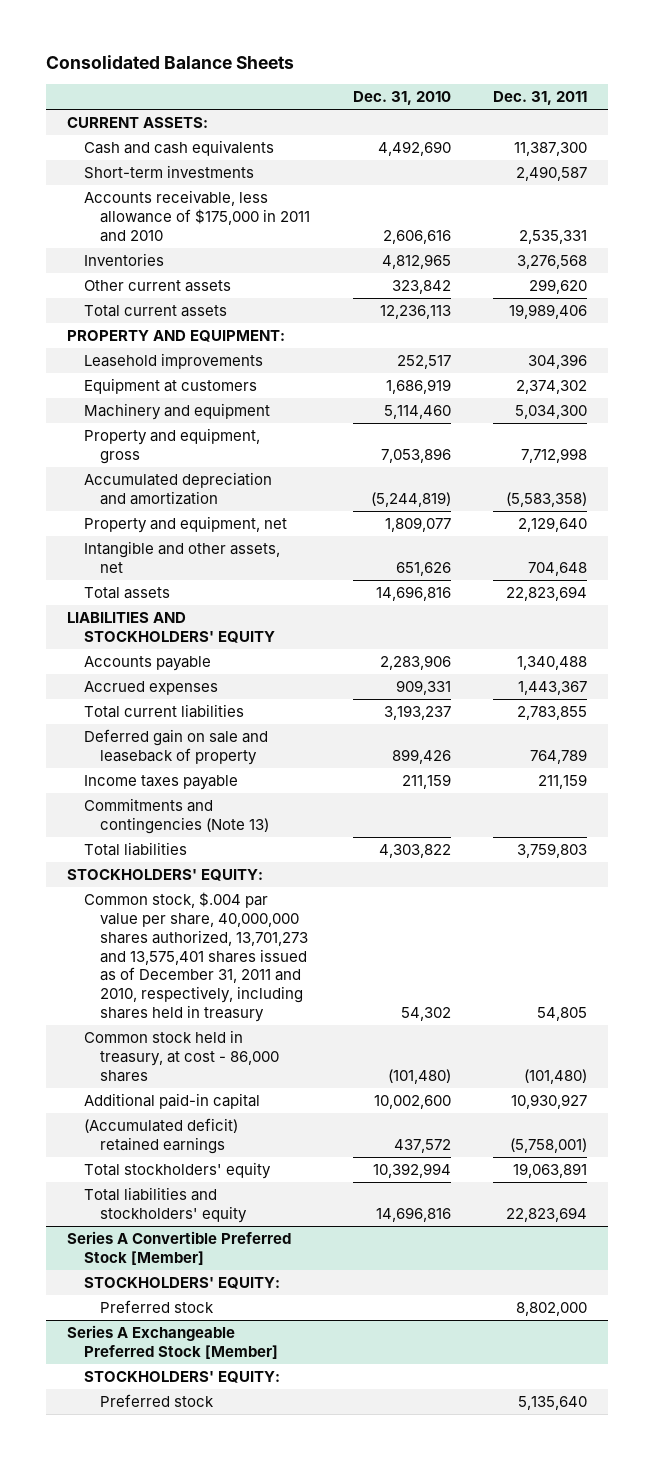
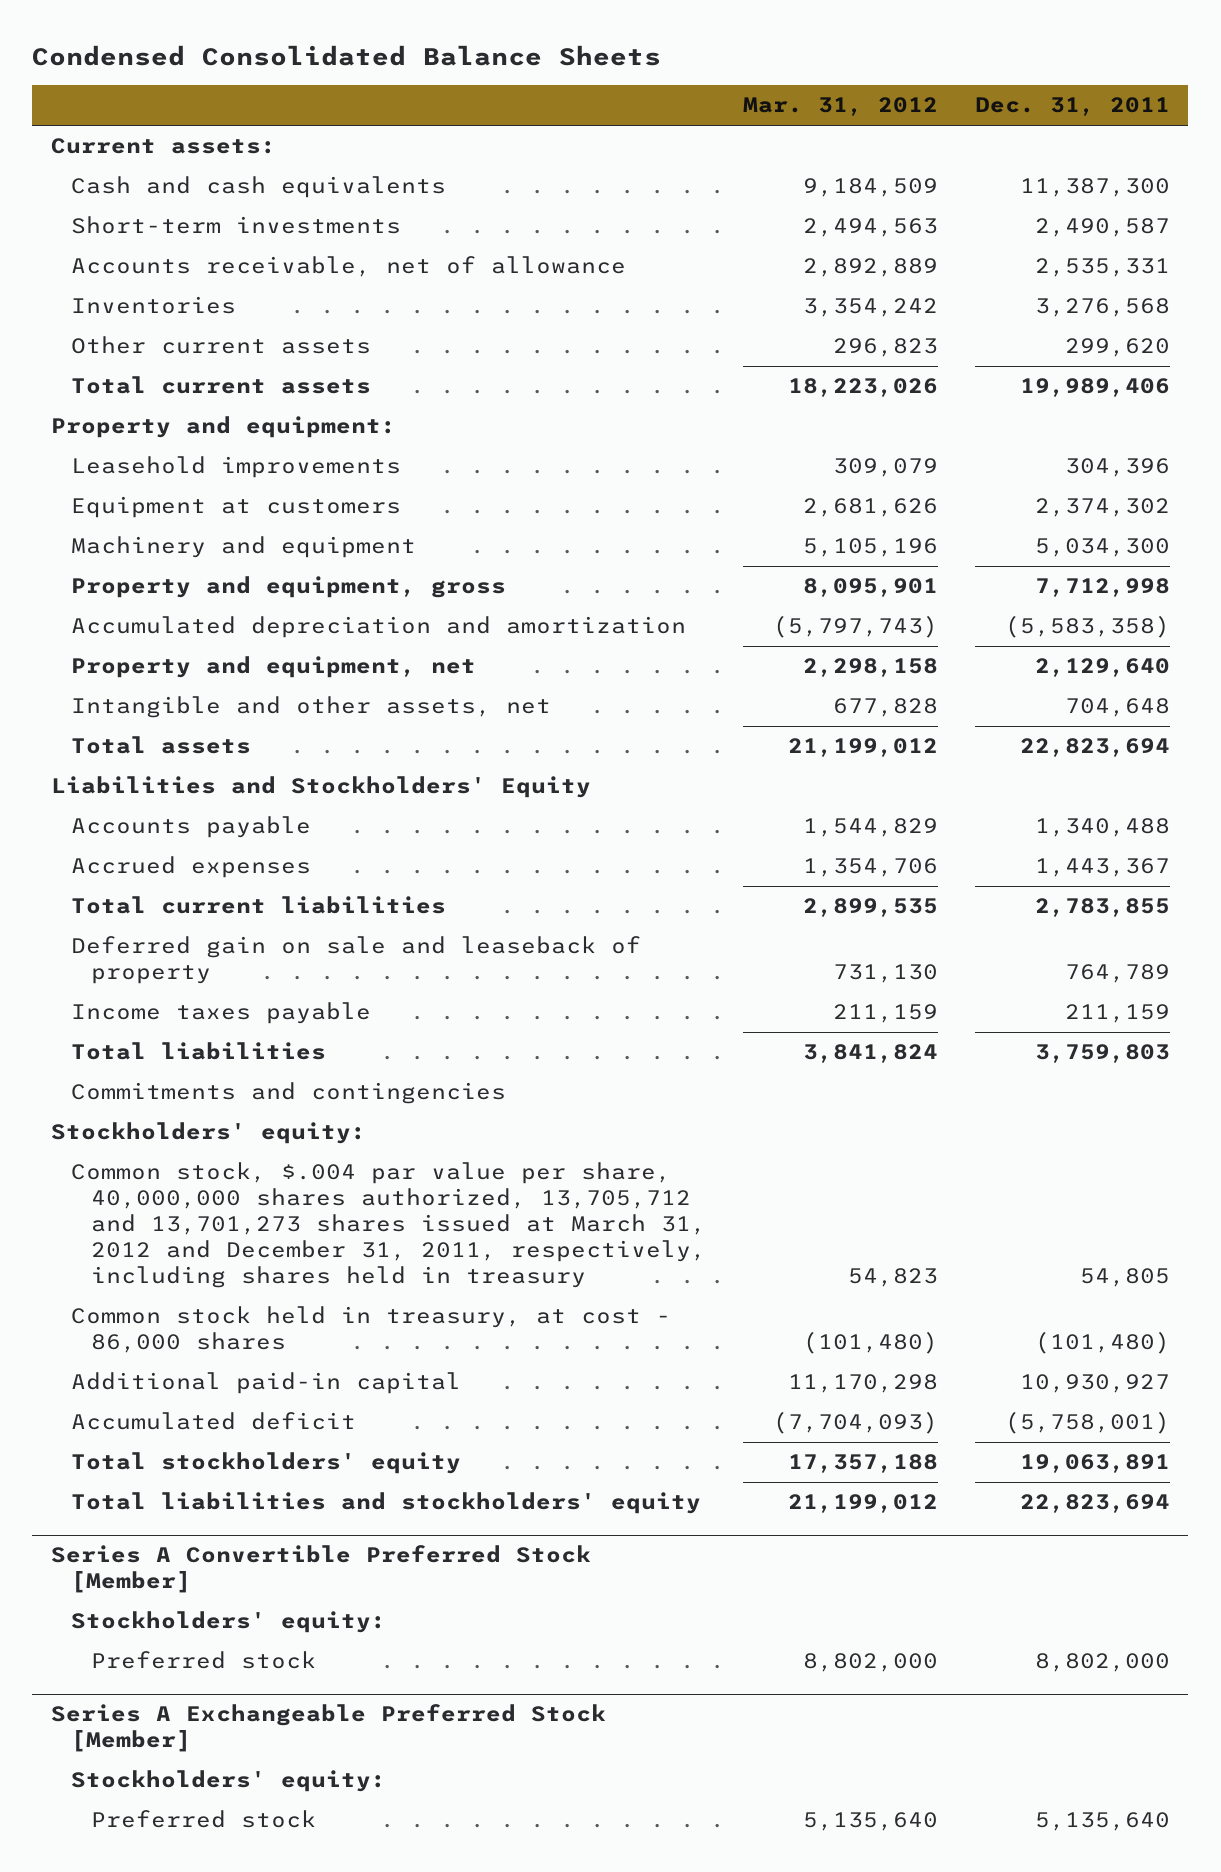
- Consolidated Balance Sheets
+ Condensed Consolidated Balance Sheets
- | Dec. 31, 2010 | Dec. 31, 2011
+ | Mar. 31, 2012 | Dec. 31, 2011
- CURRENT ASSETS:
+ Current assets:
- Accounts receivable, less allowance of $175,000 in 2011 and 2010 | 2,606,616 | 2,535,331
+ Accounts receivable, net of allowance | 2,892,889 | 2,535,331
- PROPERTY AND EQUIPMENT:
+ Property and equipment:
- LIABILITIES AND STOCKHOLDERS' EQUITY
+ Liabilities and Stockholders' Equity
- Commitments and contingencies (Note 13)
- STOCKHOLDERS' EQUITY:
- Common stock, $.004 par value per share, 40,000,000 shares authorized, 13,701,273 and 13,575,401 shares issued as of December 31, 2011 and 2010, respectively, including shares held in treasury | 54,302 | 54,805
+ Commitments and contingencies
+ Stockholders' equity:
+ Common stock, $.004 par value per share, 40,000,000 shares authorized, 13,705,712 and 13,701,273 shares issued at March 31, 2012 and December 31, 2011, respectively, including shares held in treasury | 54,823 | 54,805
- (Accumulated deficit) retained earnings | 437,572 | (5,758,001)
+ Accumulated deficit | (7,704,093) | (5,758,001)
@ Series A Convertible Preferred Stock [Member]
- STOCKHOLDERS' EQUITY:
+ Stockholders' equity:
@ Series A Exchangeable Preferred Stock [Member]
- STOCKHOLDERS' EQUITY:
+ Stockholders' equity:

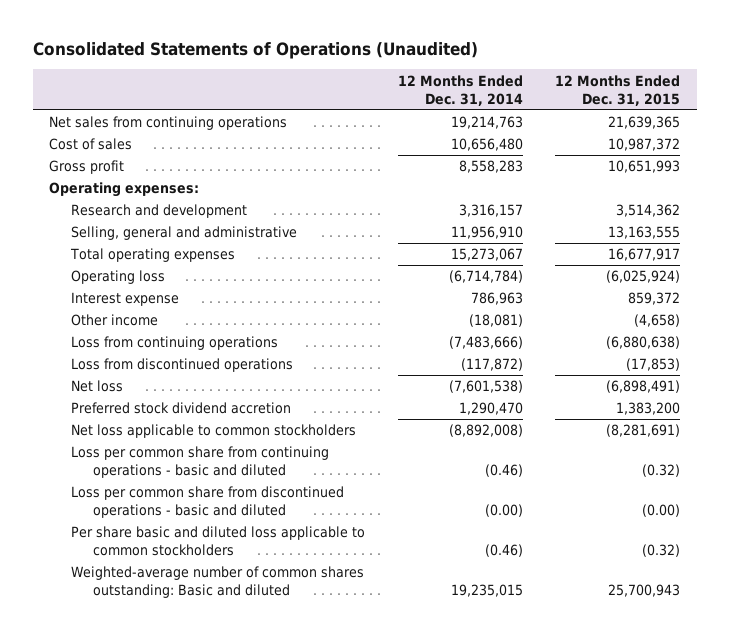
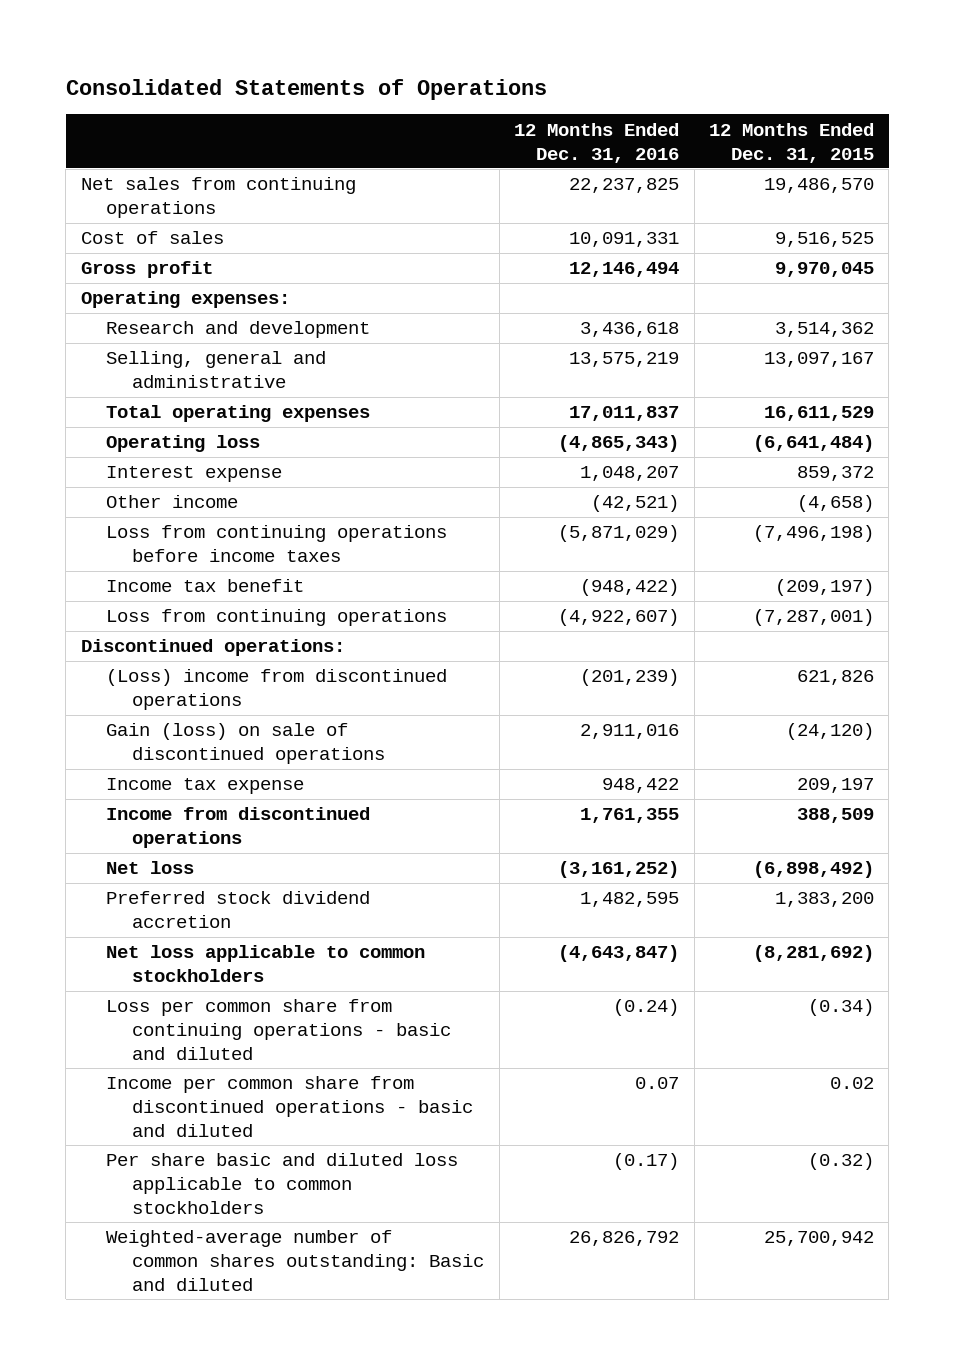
- Consolidated Statements of Operations (Unaudited)
+ Consolidated Statements of Operations
- | 12 Months Ended Dec. 31, 2014 | 12 Months Ended Dec. 31, 2015
+ | 12 Months Ended Dec. 31, 2016 | 12 Months Ended Dec. 31, 2015
- Net sales from continuing operations | 19,214,763 | 21,639,365
- Cost of sales | 10,656,480 | 10,987,372
- Gross profit | 8,558,283 | 10,651,993
+ Net sales from continuing operations | 22,237,825 | 19,486,570
+ Cost of sales | 10,091,331 | 9,516,525
+ Gross profit | 12,146,494 | 9,970,045
- Selling, general and administrative | 11,956,910 | 13,163,555
- Total operating expenses | 15,273,067 | 16,677,917
- Operating loss | (6,714,784) | (6,025,924)
+ Selling, general and administrative | 13,575,219 | 13,097,167
+ Total operating expenses | 17,011,837 | 16,611,529
+ Operating loss | (4,865,343) | (6,641,484)
- Loss from continuing operations | (7,483,666) | (6,880,638)
- Loss from discontinued operations | (117,872) | (17,853)
- Net loss | (7,601,538) | (6,898,491)
+ Loss from continuing operations before income taxes | (5,871,029) | (7,496,198)
+ Income tax benefit | (948,422) | (209,197)
+ Loss from continuing operations | (4,922,607) | (7,287,001)
+ Discontinued operations:
+ (Loss) income from discontinued operations | (201,239) | 621,826
+ Gain (loss) on sale of discontinued operations | 2,911,016 | (24,120)
+ Income tax expense | 948,422 | 209,197
+ Income from discontinued operations | 1,761,355 | 388,509
+ Net loss | (3,161,252) | (6,898,492)
- Net loss applicable to common stockholders | (8,892,008) | (8,281,691)
- Loss per common share from continuing operations - basic and diluted | (0.46) | (0.32)
- Loss per common share from discontinued operations - basic and diluted | (0.00) | (0.00)
+ Net loss applicable to common stockholders | (4,643,847) | (8,281,692)
+ Loss per common share from continuing operations - basic and diluted | (0.24) | (0.34)
+ Income per common share from discontinued operations - basic and diluted | 0.07 | 0.02
- Weighted-average number of common shares outstanding: Basic and diluted | 19,235,015 | 25,700,943
+ Weighted-average number of common shares outstanding: Basic and diluted | 26,826,792 | 25,700,942

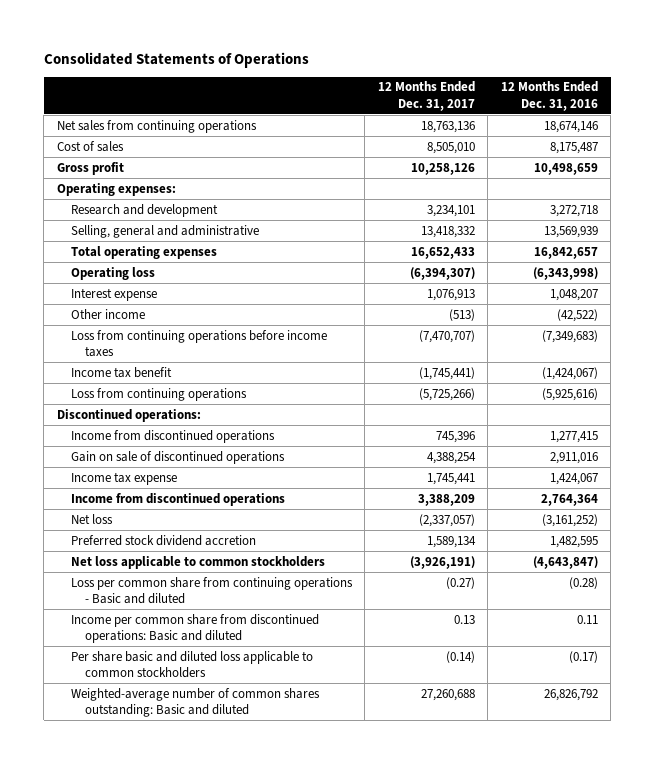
- | 12 Months Ended Dec. 31, 2016 | 12 Months Ended Dec. 31, 2015
+ | 12 Months Ended Dec. 31, 2017 | 12 Months Ended Dec. 31, 2016
- Net sales from continuing operations | 22,237,825 | 19,486,570
- Cost of sales | 10,091,331 | 9,516,525
- Gross profit | 12,146,494 | 9,970,045
+ Net sales from continuing operations | 18,763,136 | 18,674,146
+ Cost of sales | 8,505,010 | 8,175,487
+ Gross profit | 10,258,126 | 10,498,659
- Research and development | 3,436,618 | 3,514,362
- Selling, general and administrative | 13,575,219 | 13,097,167
- Total operating expenses | 17,011,837 | 16,611,529
- Operating loss | (4,865,343) | (6,641,484)
+ Research and development | 3,234,101 | 3,272,718
+ Selling, general and administrative | 13,418,332 | 13,569,939
+ Total operating expenses | 16,652,433 | 16,842,657
+ Operating loss | (6,394,307) | (6,343,998)
- Other income | (42,521) | (4,658)
- Loss from continuing operations before income taxes | (5,871,029) | (7,496,198)
- Income tax benefit | (948,422) | (209,197)
- Loss from continuing operations | (4,922,607) | (7,287,001)
+ Other income | (513) | (42,522)
+ Loss from continuing operations before income taxes | (7,470,707) | (7,349,683)
+ Income tax benefit | (1,745,441) | (1,424,067)
+ Loss from continuing operations | (5,725,266) | (5,925,616)
- (Loss) income from discontinued operations | (201,239) | 621,826
- Gain (loss) on sale of discontinued operations | 2,911,016 | (24,120)
- Income tax expense | 948,422 | 209,197
- Income from discontinued operations | 1,761,355 | 388,509
+ Income from discontinued operations | 745,396 | 1,277,415
+ Gain on sale of discontinued operations | 4,388,254 | 2,911,016
+ Income tax expense | 1,745,441 | 1,424,067
+ Income from discontinued operations | 3,388,209 | 2,764,364
- Loss per common share from continuing operations - basic and diluted | (0.24) | (0.34)
- Income per common share from discontinued operations - basic and diluted | 0.07 | 0.02
+ Loss per common share from continuing operations - Basic and diluted | (0.27) | (0.28)
+ Income per common share from discontinued operations: Basic and diluted | 0.13 | 0.11

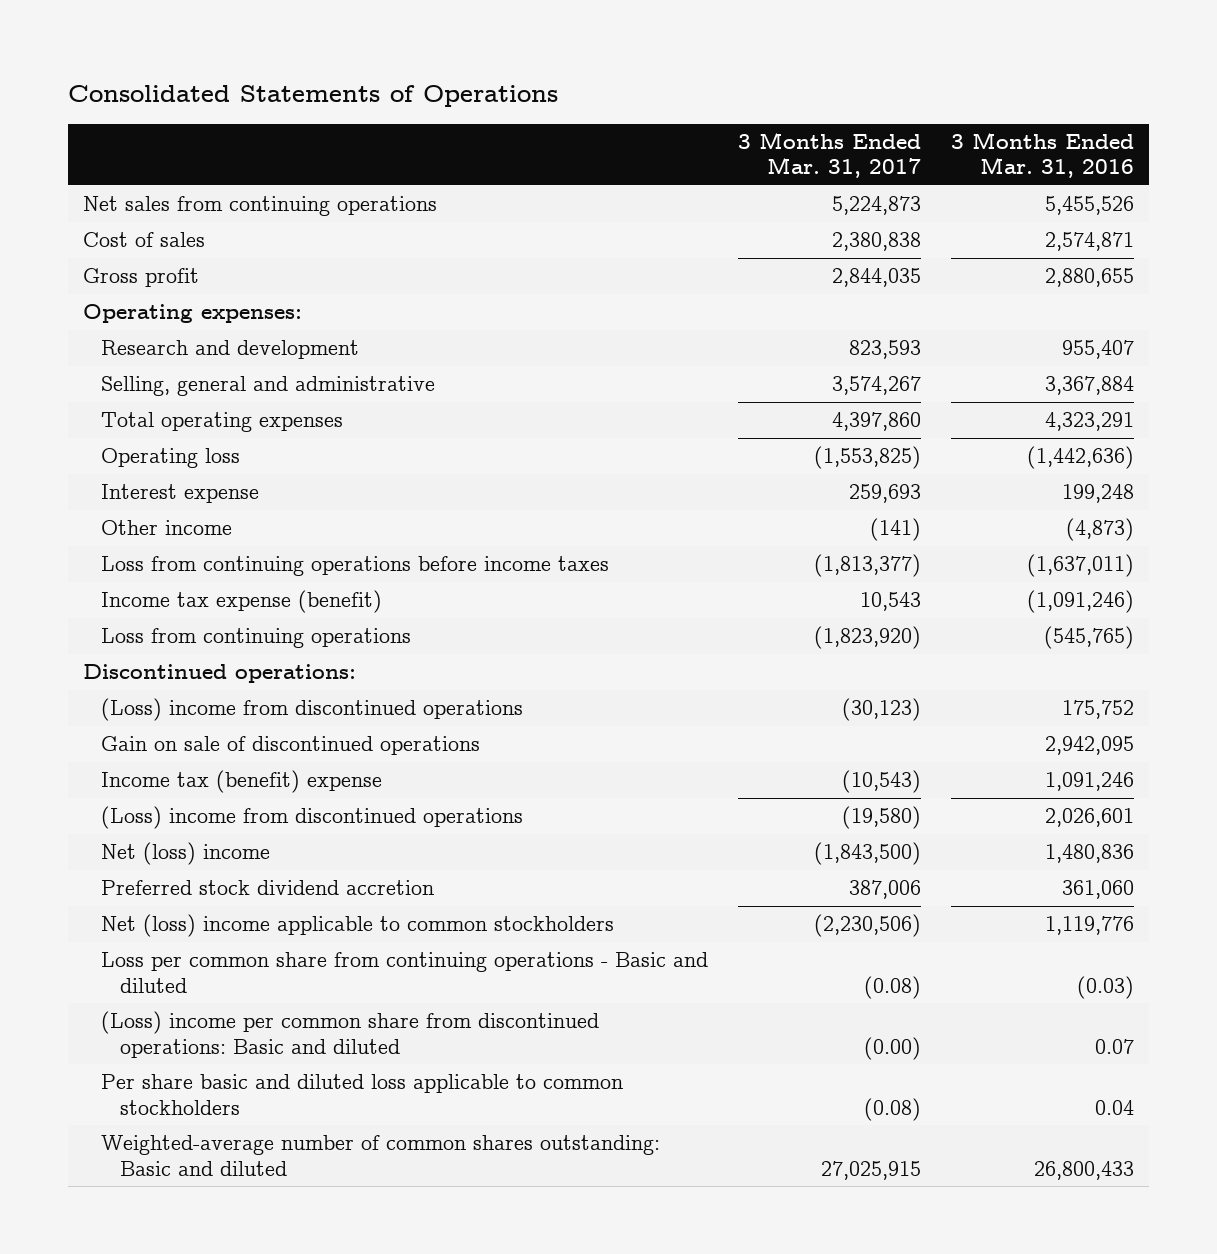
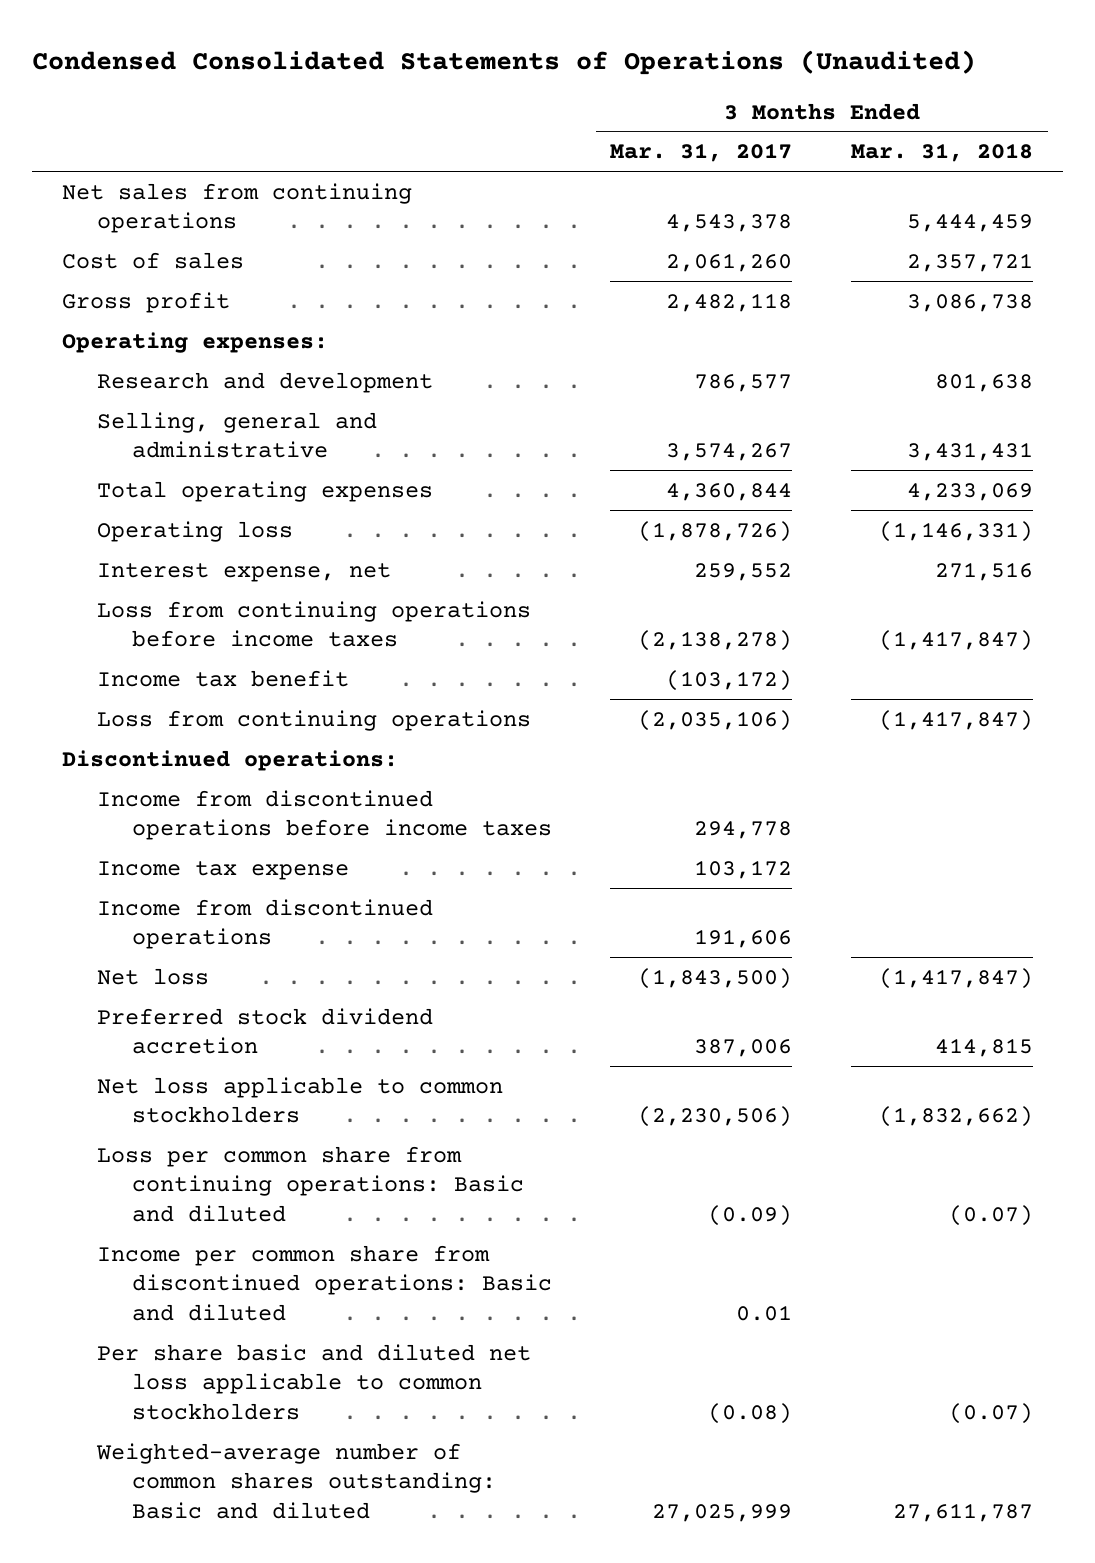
- Consolidated Statements of Operations
+ Condensed Consolidated Statements of Operations (Unaudited)
- | 3 Months Ended Mar. 31, 2017 | 3 Months Ended Mar. 31, 2016
+ | 3 Months Ended Mar. 31, 2017 | 3 Months Ended Mar. 31, 2018
- Net sales from continuing operations | 5,224,873 | 5,455,526
- Cost of sales | 2,380,838 | 2,574,871
- Gross profit | 2,844,035 | 2,880,655
+ Net sales from continuing operations | 4,543,378 | 5,444,459
+ Cost of sales | 2,061,260 | 2,357,721
+ Gross profit | 2,482,118 | 3,086,738
- Research and development | 823,593 | 955,407
+ Research and development | 786,577 | 801,638
- Total operating expenses | 4,397,860 | 4,323,291
- Operating loss | (1,553,825) | (1,442,636)
- Interest expense | 259,693 | 199,248
- Other income | (141) | (4,873)
- Loss from continuing operations before income taxes | (1,813,377) | (1,637,011)
- Income tax expense (benefit) | 10,543 | (1,091,246)
- Loss from continuing operations | (1,823,920) | (545,765)
+ Total operating expenses | 4,360,844 | 4,233,069
+ Operating loss | (1,878,726) | (1,146,331)
+ Interest expense, net | 259,552 | 271,516
+ Loss from continuing operations before income taxes | (2,138,278) | (1,417,847)
+ Income tax benefit | (103,172) |
+ Loss from continuing operations | (2,035,106) | (1,417,847)
- (Loss) income from discontinued operations | (30,123) | 175,752
- Gain on sale of discontinued operations | | 2,942,095
- Income tax (benefit) expense | (10,543) | 1,091,246
- (Loss) income from discontinued operations | (19,580) | 2,026,601
- Net (loss) income | (1,843,500) | 1,480,836
+ Income from discontinued operations before income taxes | 294,778 |
+ Income tax expense | 103,172 |
+ Income from discontinued operations | 191,606 |
+ Net loss | (1,843,500) | (1,417,847)
- Net (loss) income applicable to common stockholders | (2,230,506) | 1,119,776
- Loss per common share from continuing operations - Basic and diluted | (0.08) | (0.03)
- (Loss) income per common share from discontinued operations: Basic and diluted | (0.00) | 0.07
- Per share basic and diluted loss applicable to common stockholders | (0.08) | 0.04
- Weighted-average number of common shares outstanding: Basic and diluted | 27,025,915 | 26,800,433
+ Net loss applicable to common stockholders | (2,230,506) | (1,832,662)
+ Loss per common share from continuing operations: Basic and diluted | (0.09) | (0.07)
+ Income per common share from discontinued operations: Basic and diluted | 0.01 |
+ Per share basic and diluted net loss applicable to common stockholders | (0.08) | (0.07)
+ Weighted-average number of common shares outstanding: Basic and diluted | 27,025,999 | 27,611,787

